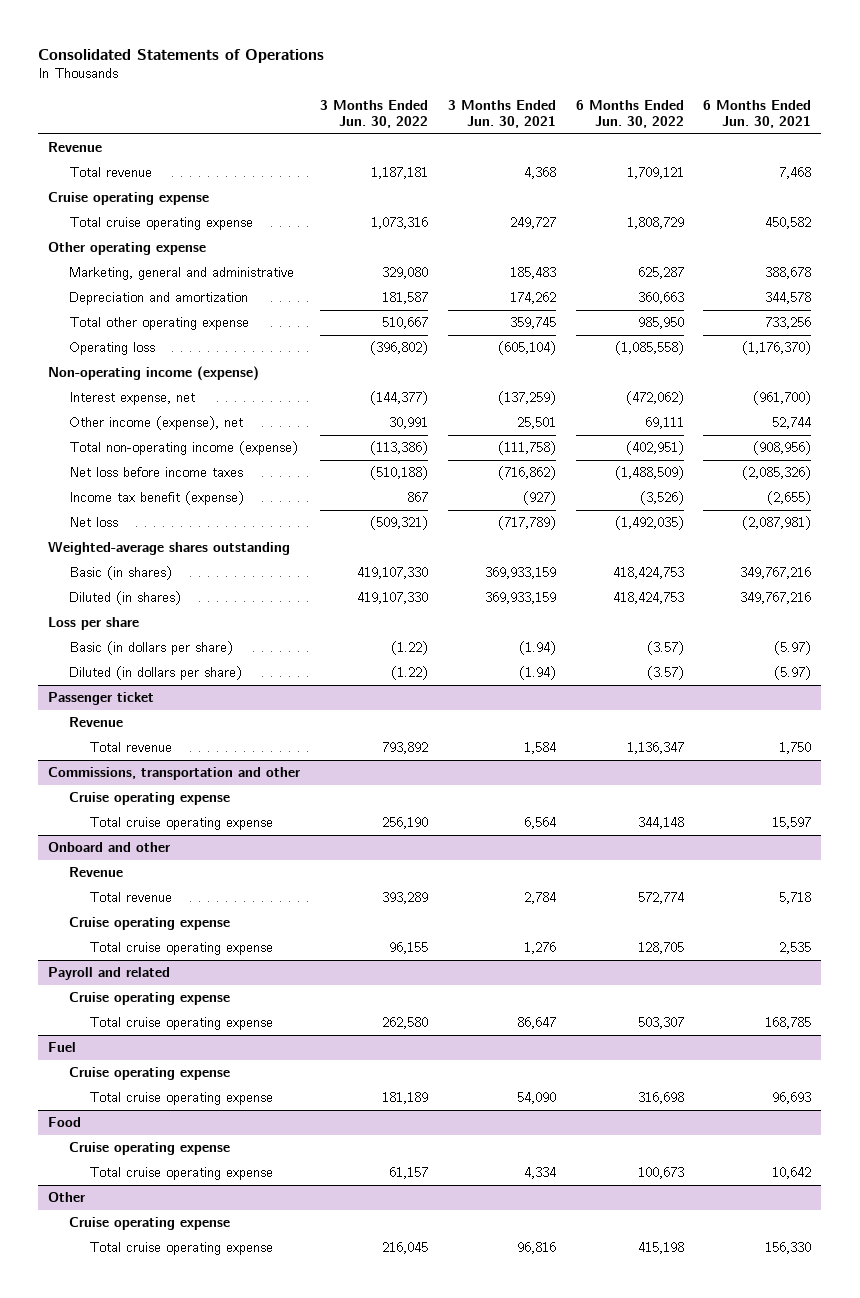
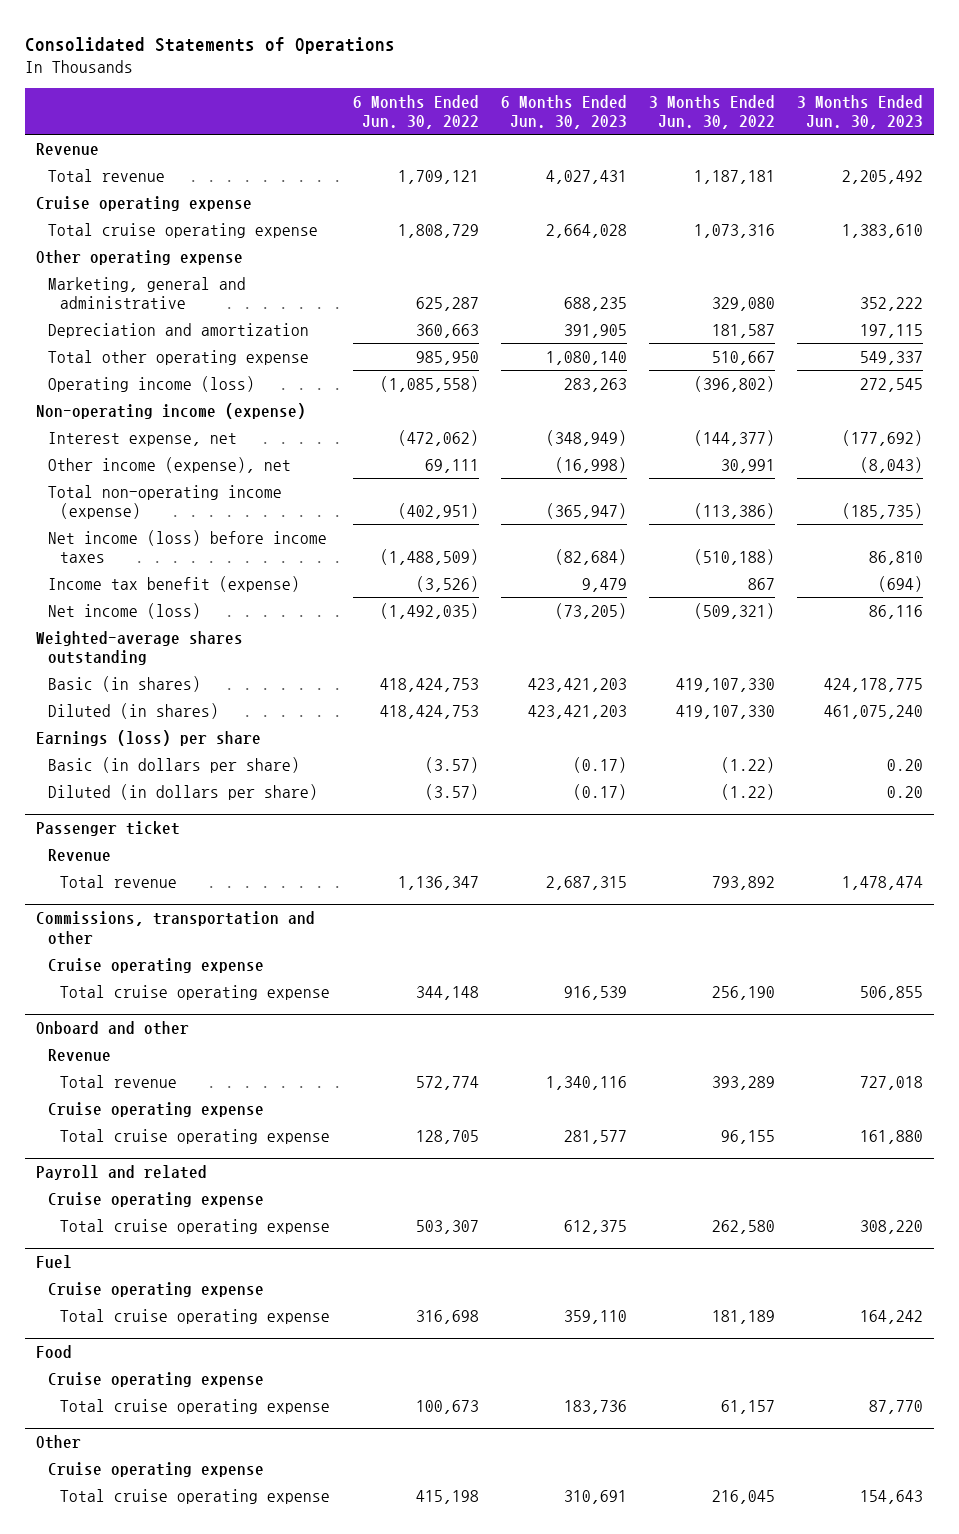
- | 3 Months Ended Jun. 30, 2022 | 3 Months Ended Jun. 30, 2021 | 6 Months Ended Jun. 30, 2022 | 6 Months Ended Jun. 30, 2021
+ | 6 Months Ended Jun. 30, 2022 | 6 Months Ended Jun. 30, 2023 | 3 Months Ended Jun. 30, 2022 | 3 Months Ended Jun. 30, 2023
- Operating loss | (396,802) | (605,104) | (1,085,558) | (1,176,370)
+ Operating income (loss) | (1,085,558) | 283,263 | (396,802) | 272,545
- Net loss before income taxes | (510,188) | (716,862) | (1,488,509) | (2,085,326)
+ Net income (loss) before income taxes | (1,488,509) | (82,684) | (510,188) | 86,810
- Net loss | (509,321) | (717,789) | (1,492,035) | (2,087,981)
+ Net income (loss) | (1,492,035) | (73,205) | (509,321) | 86,116
- Loss per share
+ Earnings (loss) per share

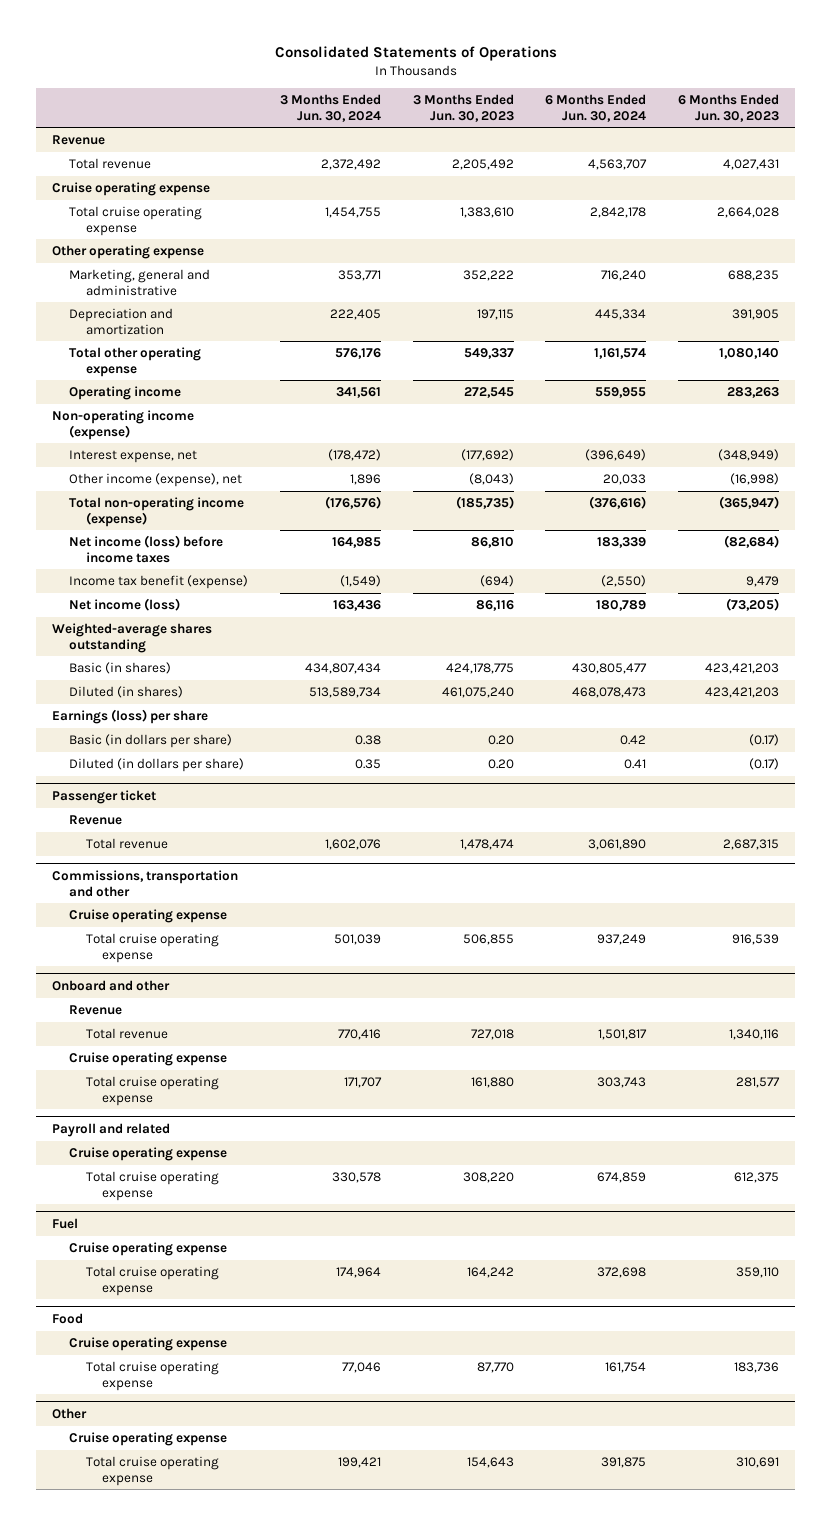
- | 6 Months Ended Jun. 30, 2022 | 6 Months Ended Jun. 30, 2023 | 3 Months Ended Jun. 30, 2022 | 3 Months Ended Jun. 30, 2023
+ | 3 Months Ended Jun. 30, 2024 | 3 Months Ended Jun. 30, 2023 | 6 Months Ended Jun. 30, 2024 | 6 Months Ended Jun. 30, 2023
- Operating income (loss) | (1,085,558) | 283,263 | (396,802) | 272,545
+ Operating income | 341,561 | 272,545 | 559,955 | 283,263

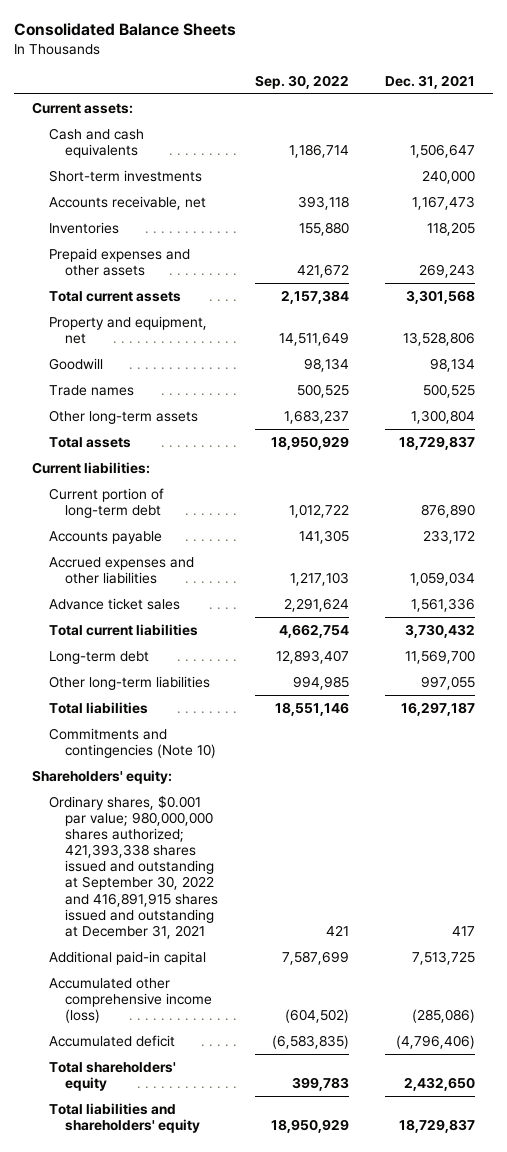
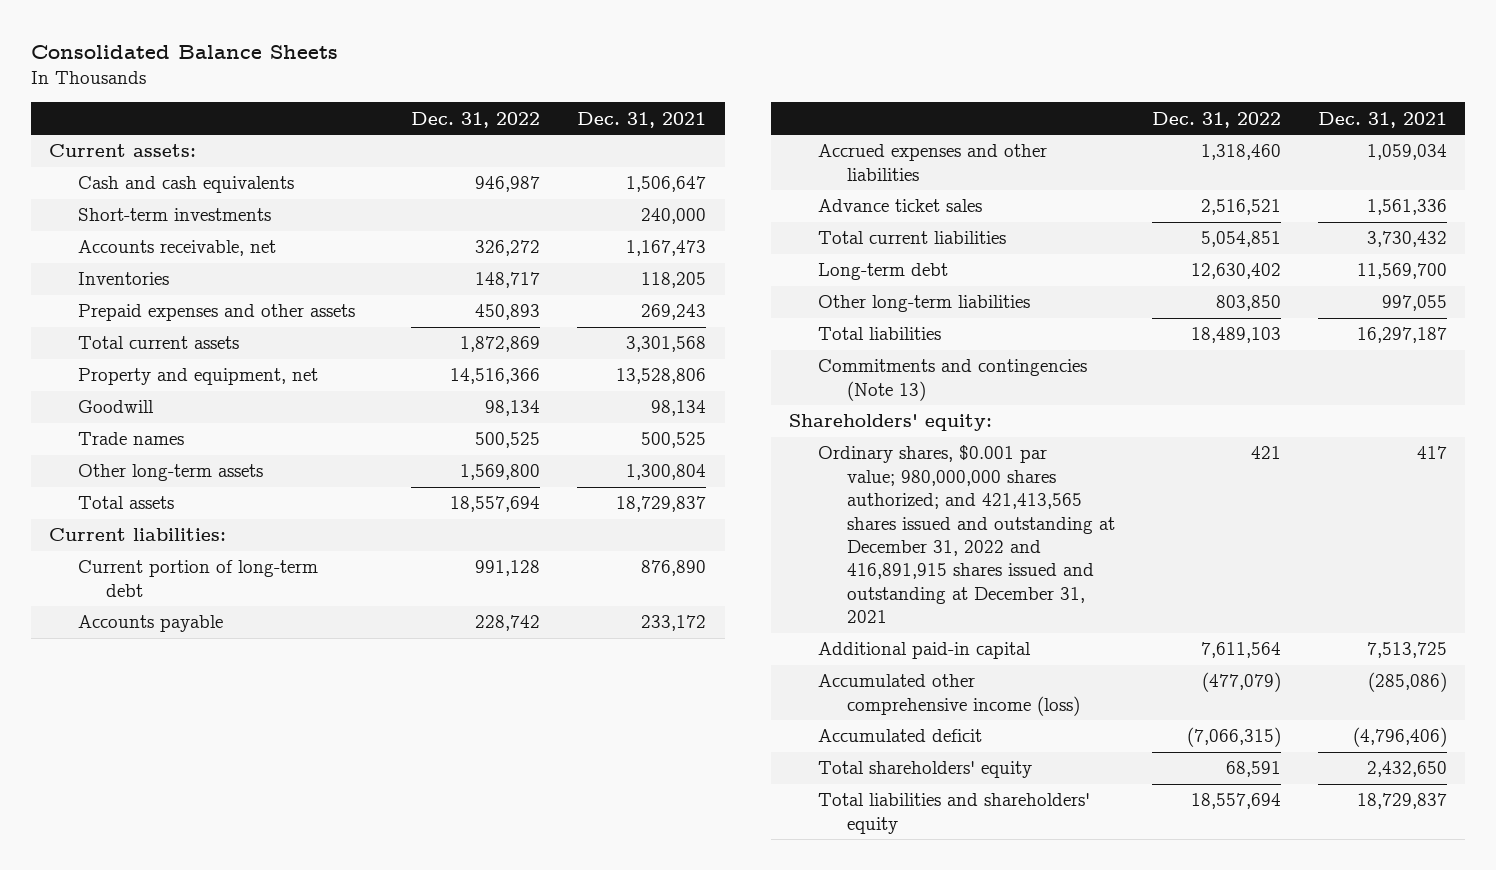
- | Sep. 30, 2022 | Dec. 31, 2021
+ | Dec. 31, 2022 | Dec. 31, 2021
- Commitments and contingencies (Note 10)
+ Commitments and contingencies (Note 13)
- Ordinary shares, $0.001 par value; 980,000,000 shares authorized; 421,393,338 shares issued and outstanding at September 30, 2022 and 416,891,915 shares issued and outstanding at December 31, 2021 | 421 | 417
+ Ordinary shares, $0.001 par value; 980,000,000 shares authorized; and 421,413,565 shares issued and outstanding at December 31, 2022 and 416,891,915 shares issued and outstanding at December 31, 2021 | 421 | 417

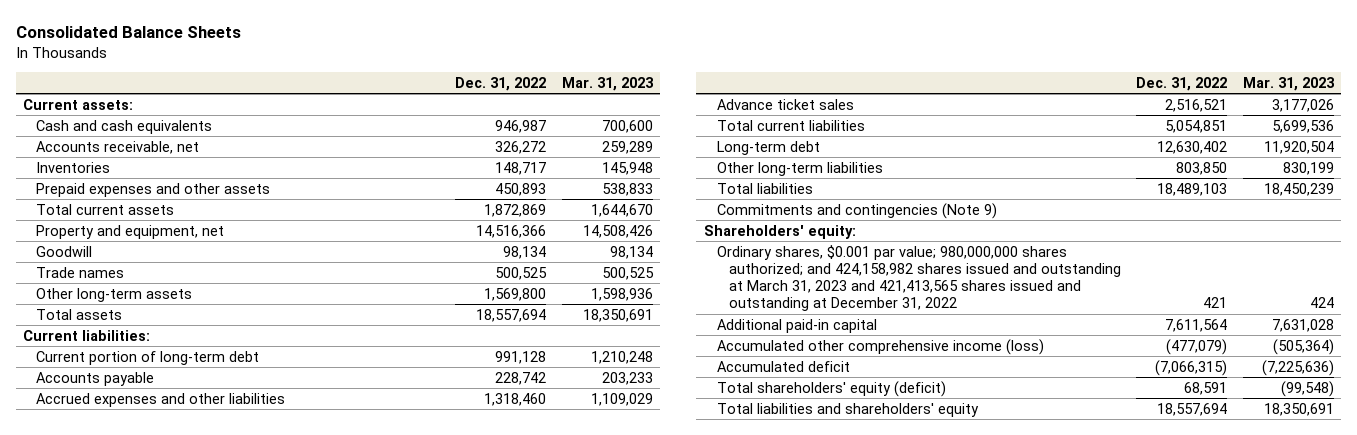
- | Dec. 31, 2022 | Dec. 31, 2021
+ | Dec. 31, 2022 | Mar. 31, 2023
- Short-term investments | | 240,000
- Commitments and contingencies (Note 13)
+ Commitments and contingencies (Note 9)
- Ordinary shares, $0.001 par value; 980,000,000 shares authorized; and 421,413,565 shares issued and outstanding at December 31, 2022 and 416,891,915 shares issued and outstanding at December 31, 2021 | 421 | 417
+ Ordinary shares, $0.001 par value; 980,000,000 shares authorized; and 424,158,982 shares issued and outstanding at March 31, 2023 and 421,413,565 shares issued and outstanding at December 31, 2022 | 421 | 424
- Total shareholders' equity | 68,591 | 2,432,650
+ Total shareholders' equity (deficit) | 68,591 | (99,548)

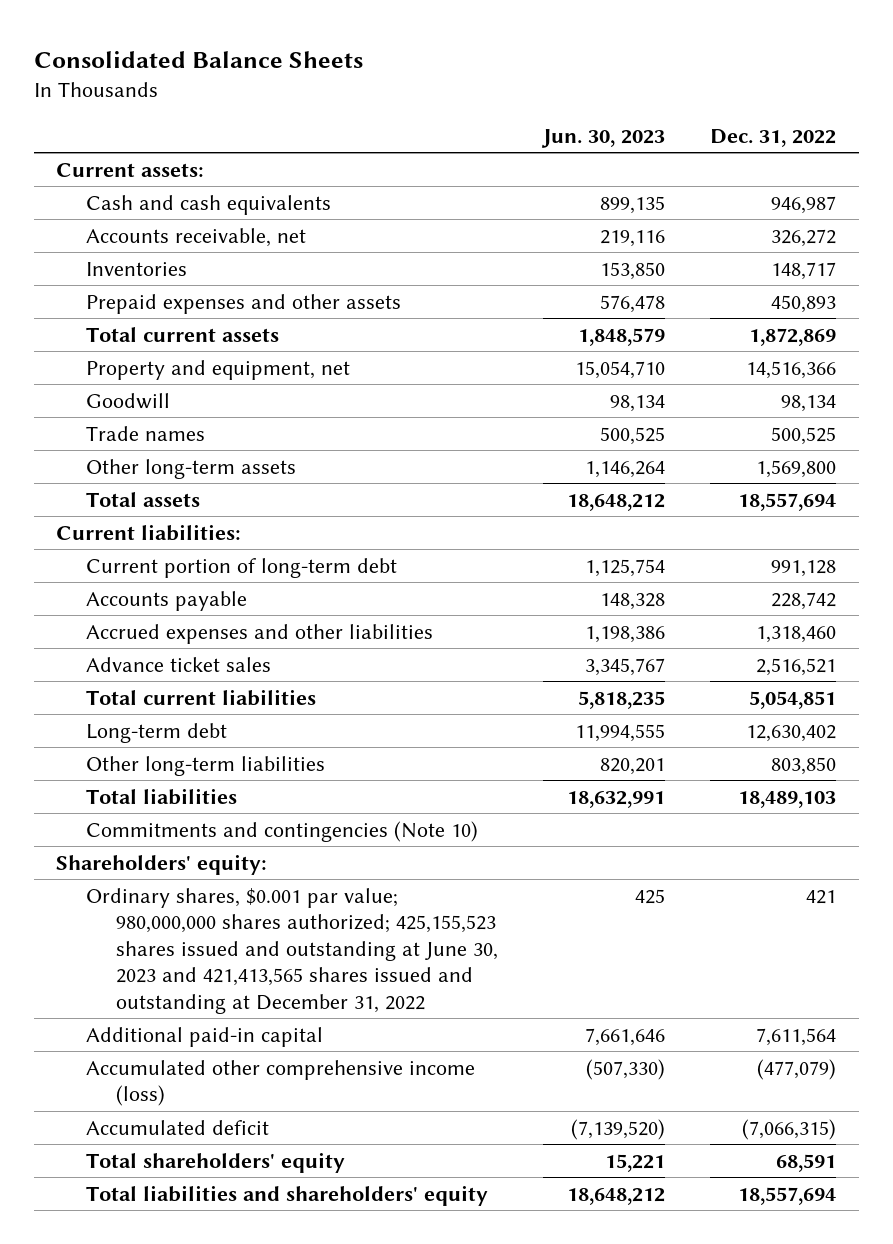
- | Dec. 31, 2022 | Mar. 31, 2023
+ | Jun. 30, 2023 | Dec. 31, 2022
- Commitments and contingencies (Note 9)
+ Commitments and contingencies (Note 10)
- Ordinary shares, $0.001 par value; 980,000,000 shares authorized; and 424,158,982 shares issued and outstanding at March 31, 2023 and 421,413,565 shares issued and outstanding at December 31, 2022 | 421 | 424
+ Ordinary shares, $0.001 par value; 980,000,000 shares authorized; 425,155,523 shares issued and outstanding at June 30, 2023 and 421,413,565 shares issued and outstanding at December 31, 2022 | 425 | 421
- Total shareholders' equity (deficit) | 68,591 | (99,548)
+ Total shareholders' equity | 15,221 | 68,591

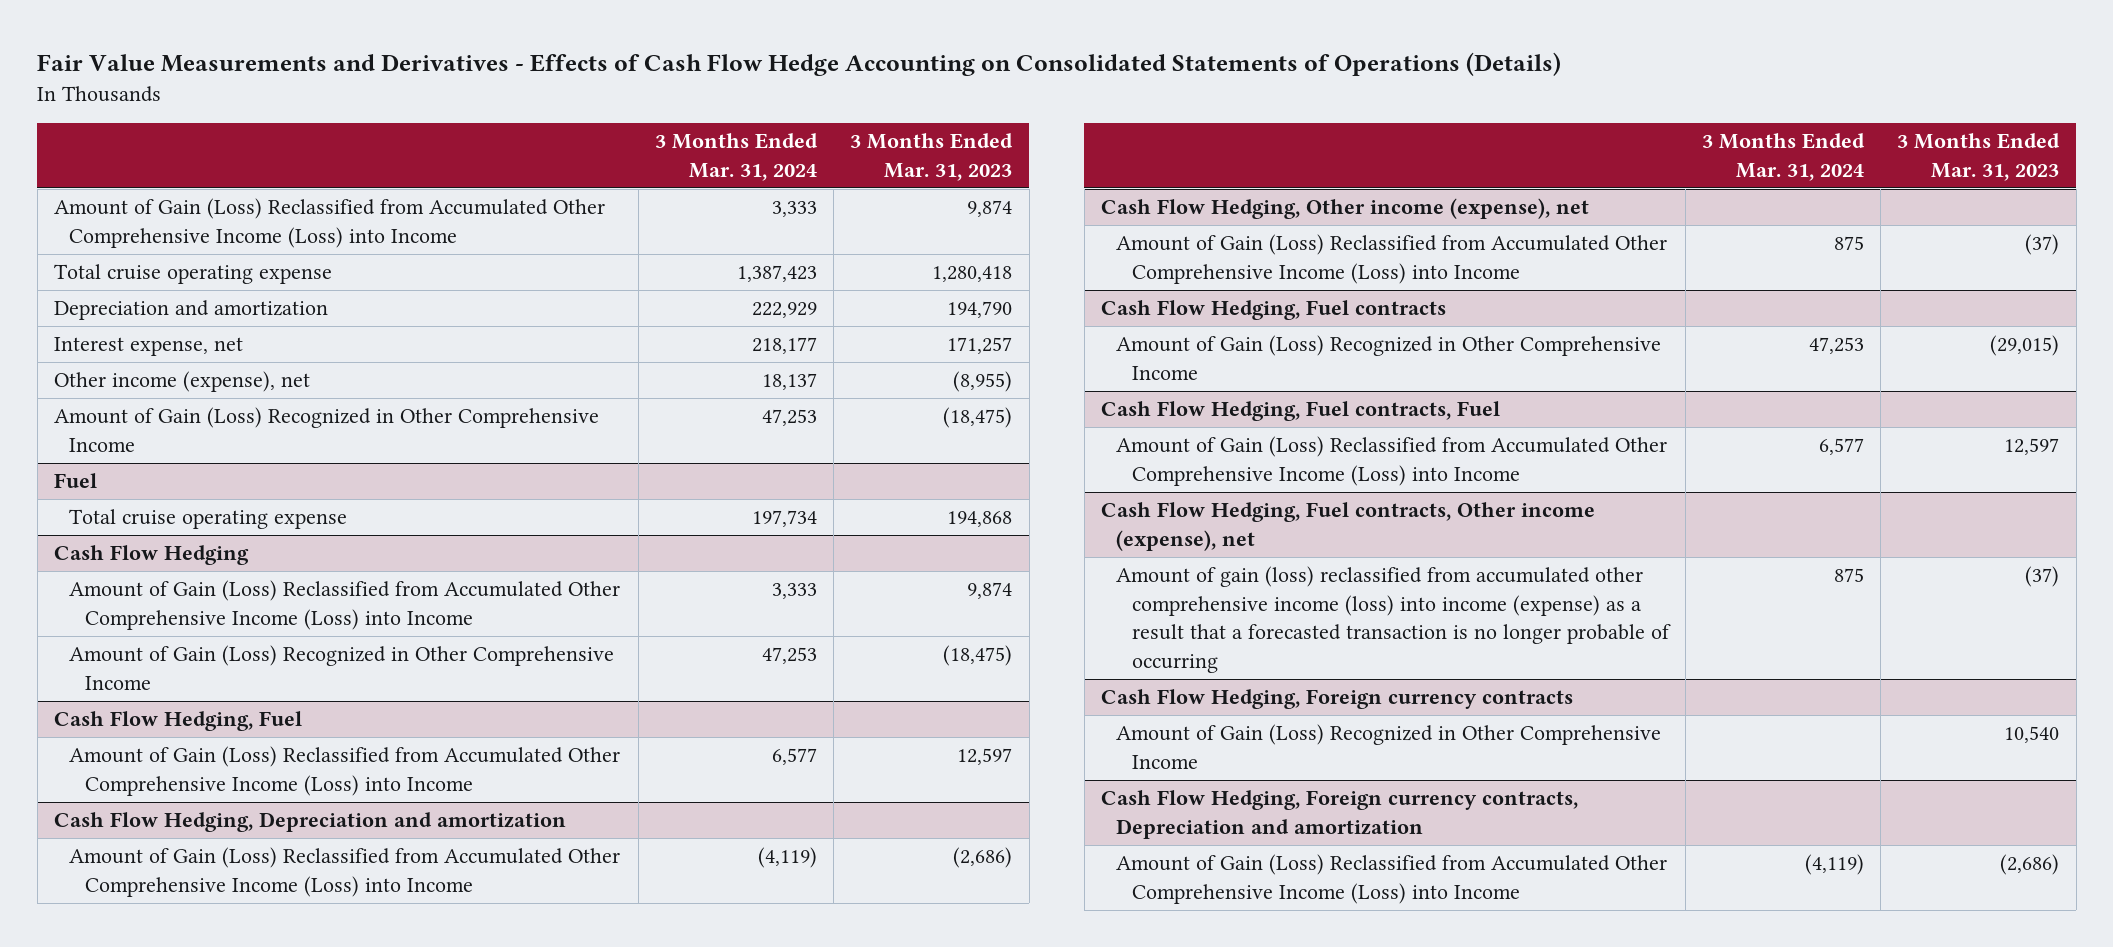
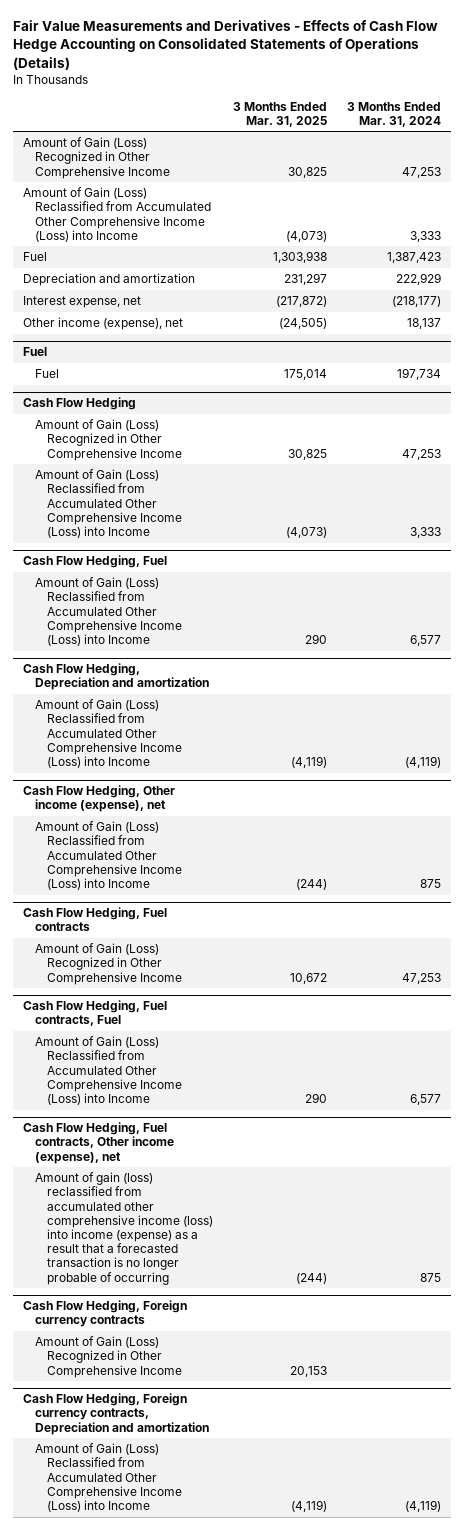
- | 3 Months Ended Mar. 31, 2024 | 3 Months Ended Mar. 31, 2023
+ | 3 Months Ended Mar. 31, 2025 | 3 Months Ended Mar. 31, 2024
moved up: Amount of Gain (Loss) Recognized in Other Comprehensive Income | 30,825 | 47,253
- Total cruise operating expense | 1,387,423 | 1,280,418
+ Fuel | 1,303,938 | 1,387,423
- Interest expense, net | 218,177 | 171,257
+ Interest expense, net | (217,872) | (218,177)
@ Fuel
- Total cruise operating expense | 197,734 | 194,868
+ Fuel | 175,014 | 197,734
@ Cash Flow Hedging
moved down: Amount of Gain (Loss) Reclassified from Accumulated Other Comprehensive Income (Loss) into Income | (4,073) | 3,333

